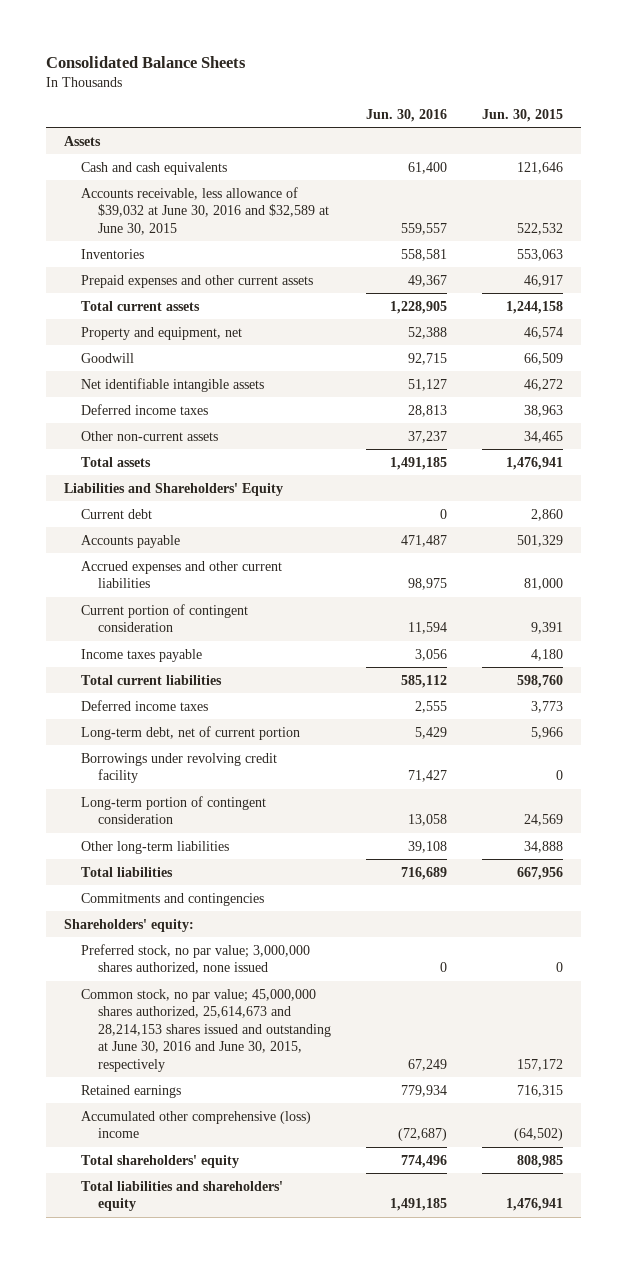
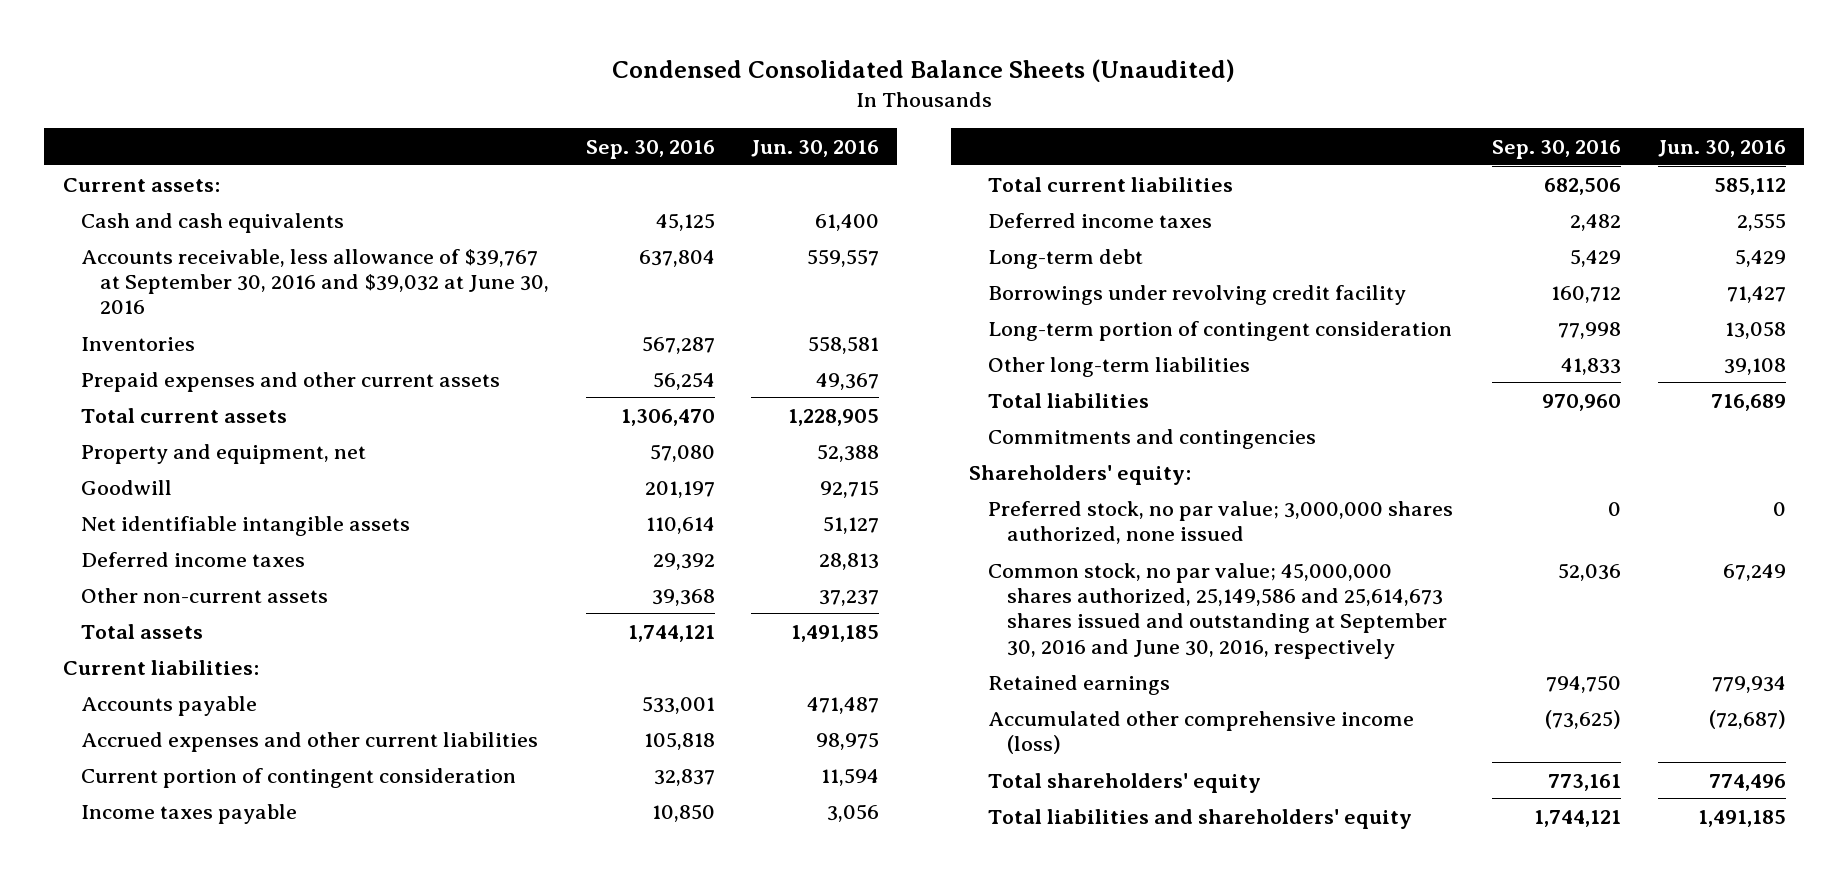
- Consolidated Balance Sheets
+ Condensed Consolidated Balance Sheets (Unaudited)
- | Jun. 30, 2016 | Jun. 30, 2015
+ | Sep. 30, 2016 | Jun. 30, 2016
- Assets
+ Current assets:
- Accounts receivable, less allowance of $39,032 at June 30, 2016 and $32,589 at June 30, 2015 | 559,557 | 522,532
+ Accounts receivable, less allowance of $39,767 at September 30, 2016 and $39,032 at June 30, 2016 | 637,804 | 559,557
- Liabilities and Shareholders' Equity
- Current debt | 0 | 2,860
+ Current liabilities:
- Long-term debt, net of current portion | 5,429 | 5,966
+ Long-term debt | 5,429 | 5,429
- Common stock, no par value; 45,000,000 shares authorized, 25,614,673 and 28,214,153 shares issued and outstanding at June 30, 2016 and June 30, 2015, respectively | 67,249 | 157,172
+ Common stock, no par value; 45,000,000 shares authorized, 25,149,586 and 25,614,673 shares issued and outstanding at September 30, 2016 and June 30, 2016, respectively | 52,036 | 67,249
- Accumulated other comprehensive (loss) income | (72,687) | (64,502)
+ Accumulated other comprehensive income (loss) | (73,625) | (72,687)

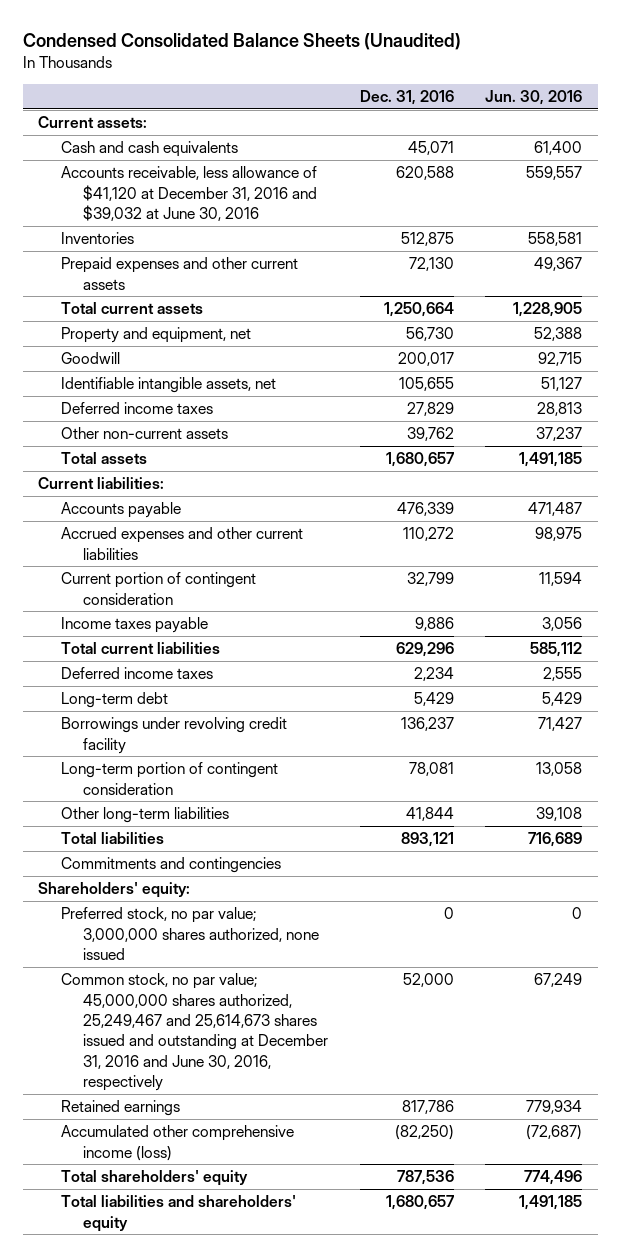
- | Sep. 30, 2016 | Jun. 30, 2016
+ | Dec. 31, 2016 | Jun. 30, 2016
- Accounts receivable, less allowance of $39,767 at September 30, 2016 and $39,032 at June 30, 2016 | 637,804 | 559,557
+ Accounts receivable, less allowance of $41,120 at December 31, 2016 and $39,032 at June 30, 2016 | 620,588 | 559,557
- Net identifiable intangible assets | 110,614 | 51,127
+ Identifiable intangible assets, net | 105,655 | 51,127
- Common stock, no par value; 45,000,000 shares authorized, 25,149,586 and 25,614,673 shares issued and outstanding at September 30, 2016 and June 30, 2016, respectively | 52,036 | 67,249
+ Common stock, no par value; 45,000,000 shares authorized, 25,249,467 and 25,614,673 shares issued and outstanding at December 31, 2016 and June 30, 2016, respectively | 52,000 | 67,249

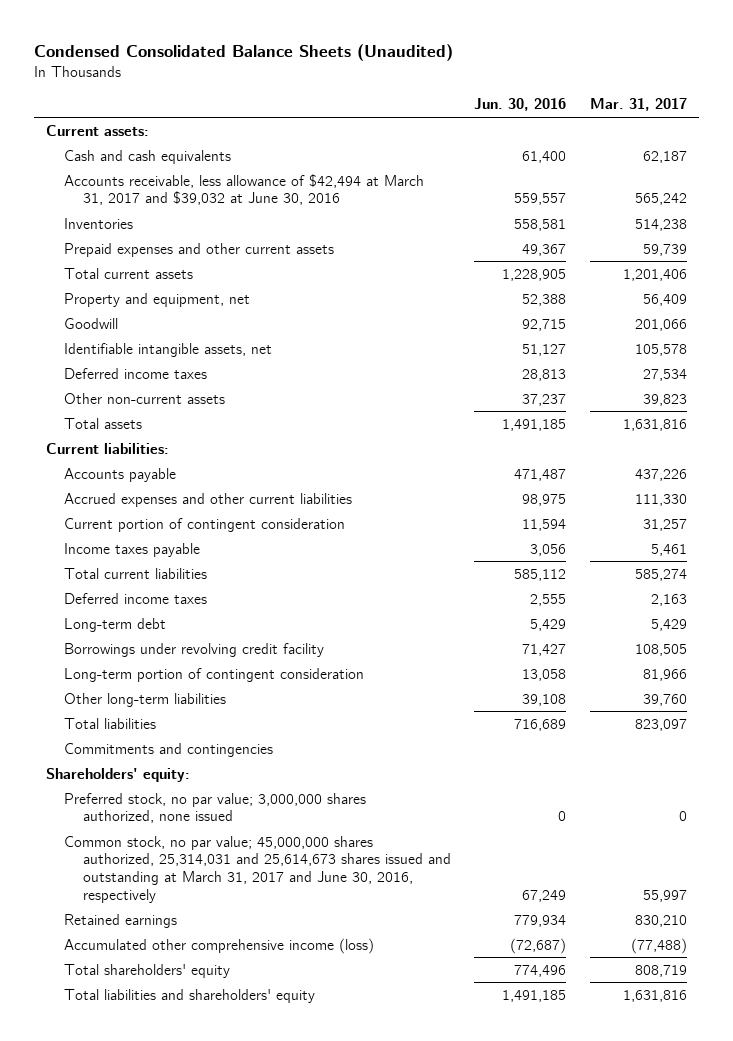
- | Dec. 31, 2016 | Jun. 30, 2016
+ | Jun. 30, 2016 | Mar. 31, 2017
- Accounts receivable, less allowance of $41,120 at December 31, 2016 and $39,032 at June 30, 2016 | 620,588 | 559,557
+ Accounts receivable, less allowance of $42,494 at March 31, 2017 and $39,032 at June 30, 2016 | 559,557 | 565,242
- Common stock, no par value; 45,000,000 shares authorized, 25,249,467 and 25,614,673 shares issued and outstanding at December 31, 2016 and June 30, 2016, respectively | 52,000 | 67,249
+ Common stock, no par value; 45,000,000 shares authorized, 25,314,031 and 25,614,673 shares issued and outstanding at March 31, 2017 and June 30, 2016, respectively | 67,249 | 55,997

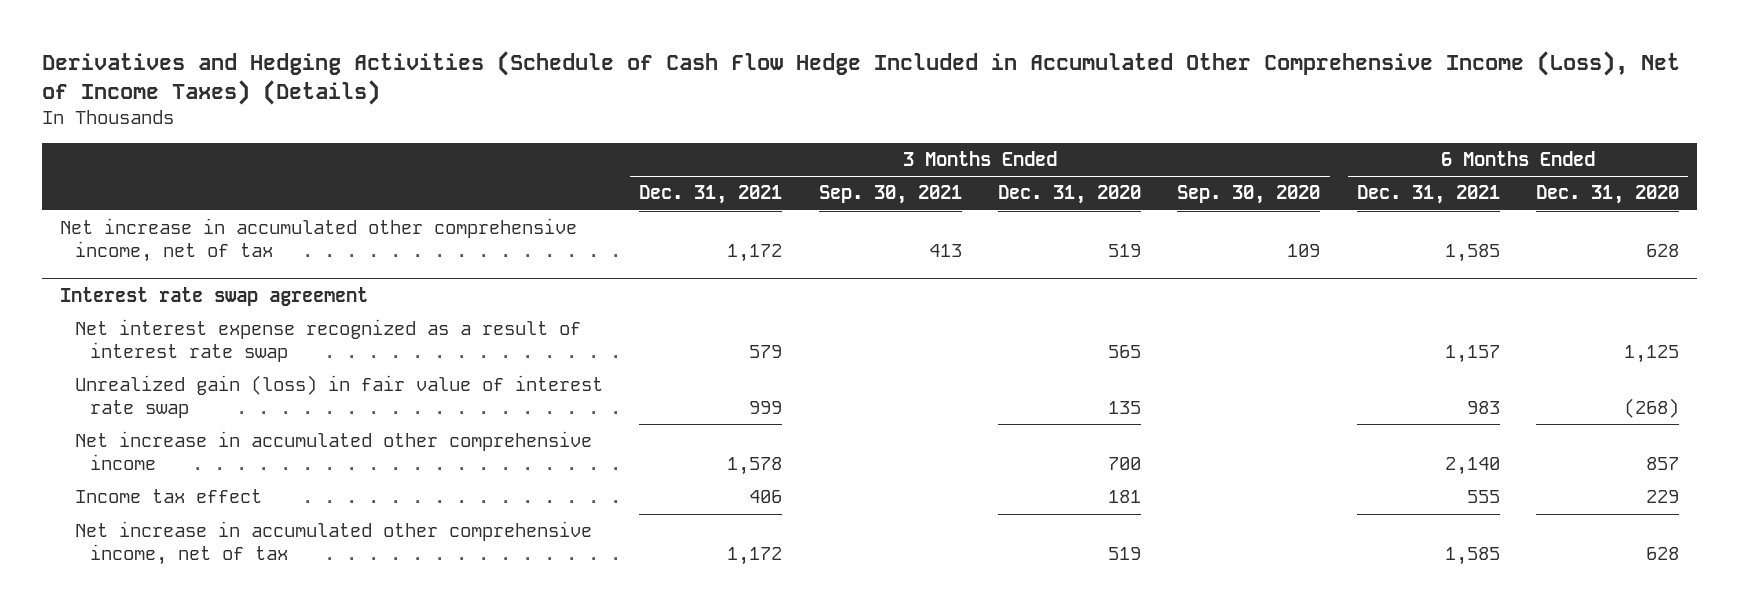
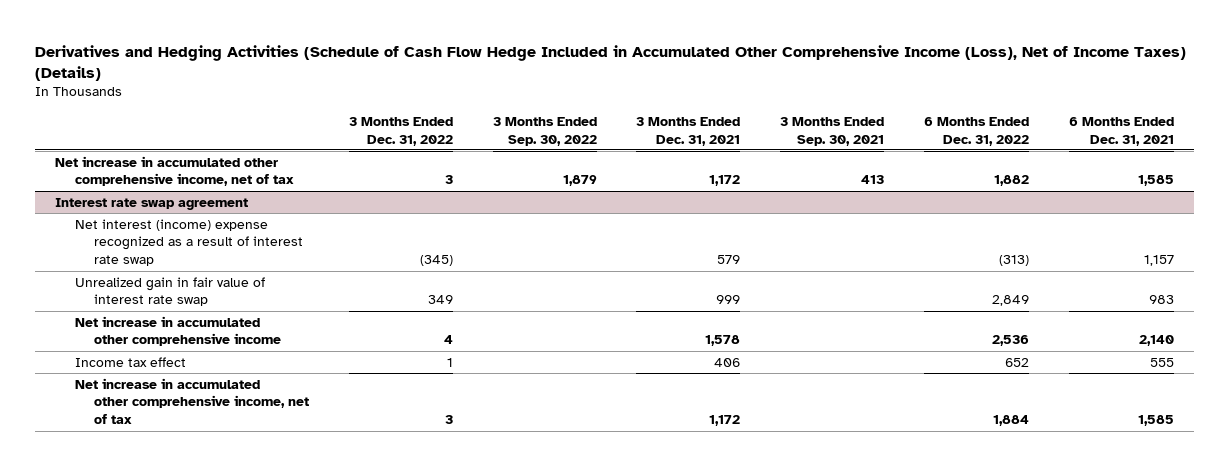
- | 3 Months Ended Dec. 31, 2021 | 3 Months Ended Sep. 30, 2021 | 3 Months Ended Dec. 31, 2020 | 3 Months Ended Sep. 30, 2020 | 6 Months Ended Dec. 31, 2021 | 6 Months Ended Dec. 31, 2020
+ | 3 Months Ended Dec. 31, 2022 | 3 Months Ended Sep. 30, 2022 | 3 Months Ended Dec. 31, 2021 | 3 Months Ended Sep. 30, 2021 | 6 Months Ended Dec. 31, 2022 | 6 Months Ended Dec. 31, 2021
@ Interest rate swap agreement
- Net interest expense recognized as a result of interest rate swap | 579 | | 565 | | 1,157 | 1,125
- Unrealized gain (loss) in fair value of interest rate swap | 999 | | 135 | | 983 | (268)
+ Net interest (income) expense recognized as a result of interest rate swap | (345) | | 579 | | (313) | 1,157
+ Unrealized gain in fair value of interest rate swap | 349 | | 999 | | 2,849 | 983

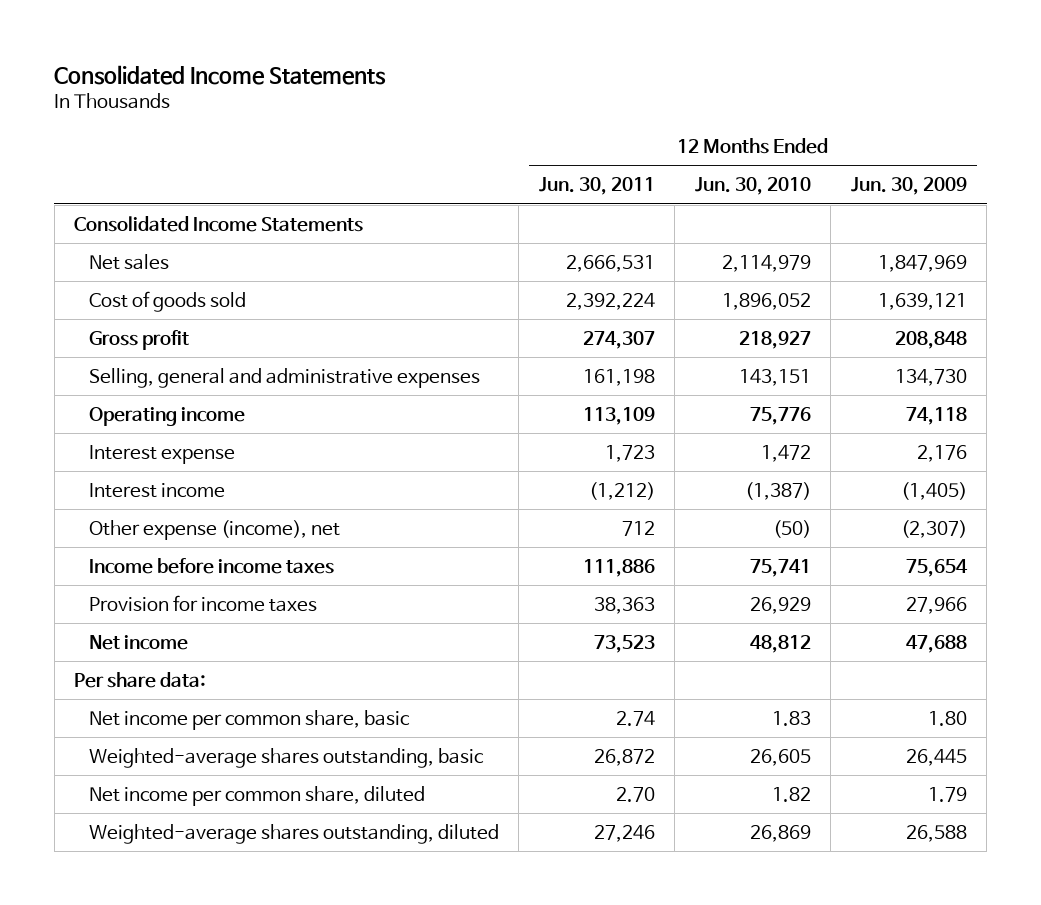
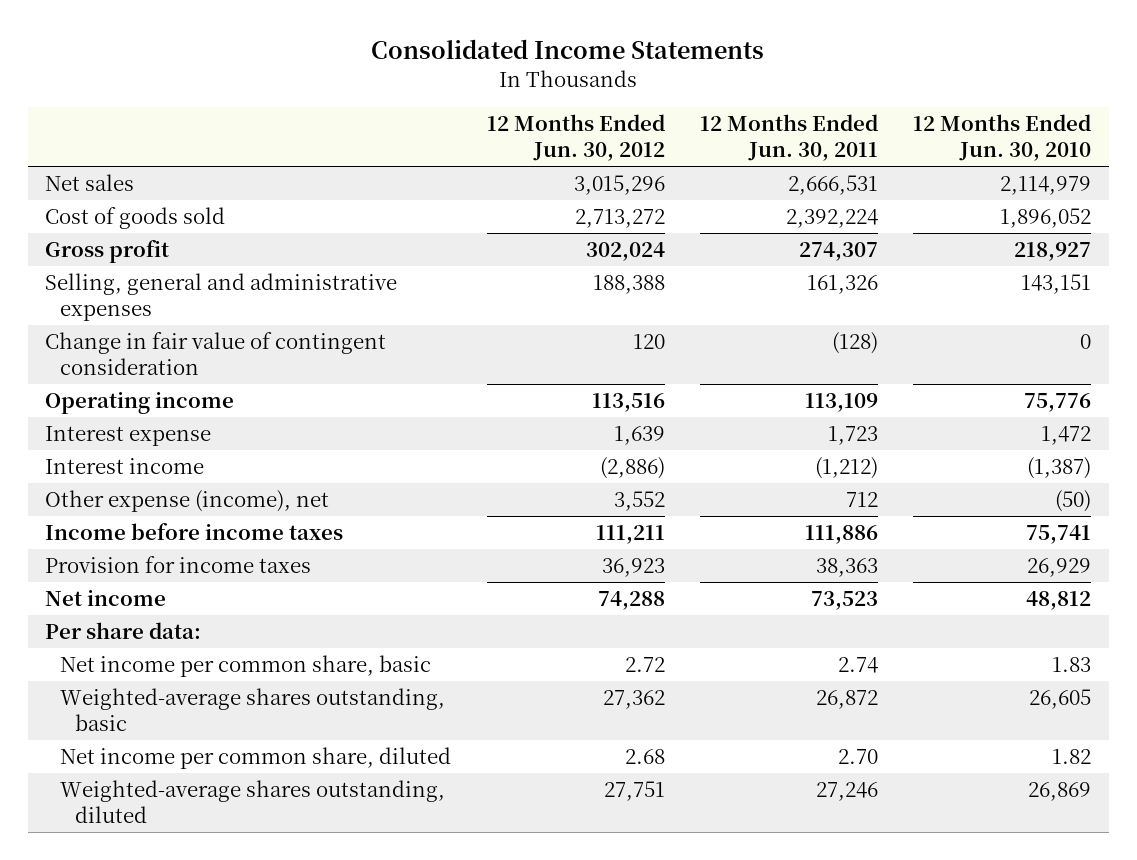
- | 12 Months Ended Jun. 30, 2011 | 12 Months Ended Jun. 30, 2010 | 12 Months Ended Jun. 30, 2009
+ | 12 Months Ended Jun. 30, 2012 | 12 Months Ended Jun. 30, 2011 | 12 Months Ended Jun. 30, 2010
- Consolidated Income Statements
- Selling, general and administrative expenses | 161,198 | 143,151 | 134,730
+ Selling, general and administrative expenses | 188,388 | 161,326 | 143,151
+ Change in fair value of contingent consideration | 120 | (128) | 0

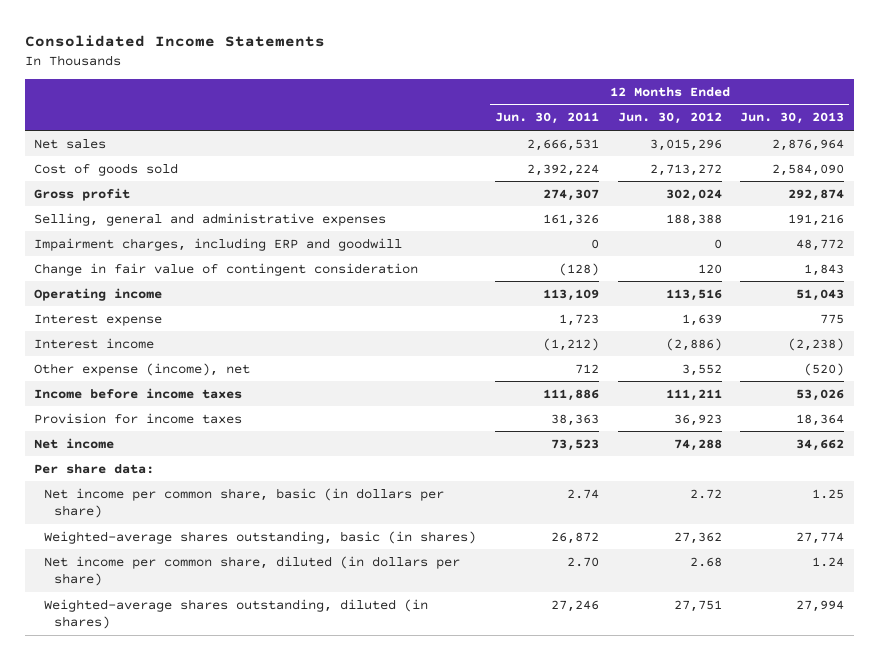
- | 12 Months Ended Jun. 30, 2012 | 12 Months Ended Jun. 30, 2011 | 12 Months Ended Jun. 30, 2010
+ | 12 Months Ended Jun. 30, 2011 | 12 Months Ended Jun. 30, 2012 | 12 Months Ended Jun. 30, 2013
+ Impairment charges, including ERP and goodwill | 0 | 0 | 48,772
- Net income per common share, basic | 2.72 | 2.74 | 1.83
- Weighted-average shares outstanding, basic | 27,362 | 26,872 | 26,605
- Net income per common share, diluted | 2.68 | 2.70 | 1.82
- Weighted-average shares outstanding, diluted | 27,751 | 27,246 | 26,869
+ Net income per common share, basic (in dollars per share) | 2.74 | 2.72 | 1.25
+ Weighted-average shares outstanding, basic (in shares) | 26,872 | 27,362 | 27,774
+ Net income per common share, diluted (in dollars per share) | 2.70 | 2.68 | 1.24
+ Weighted-average shares outstanding, diluted (in shares) | 27,246 | 27,751 | 27,994

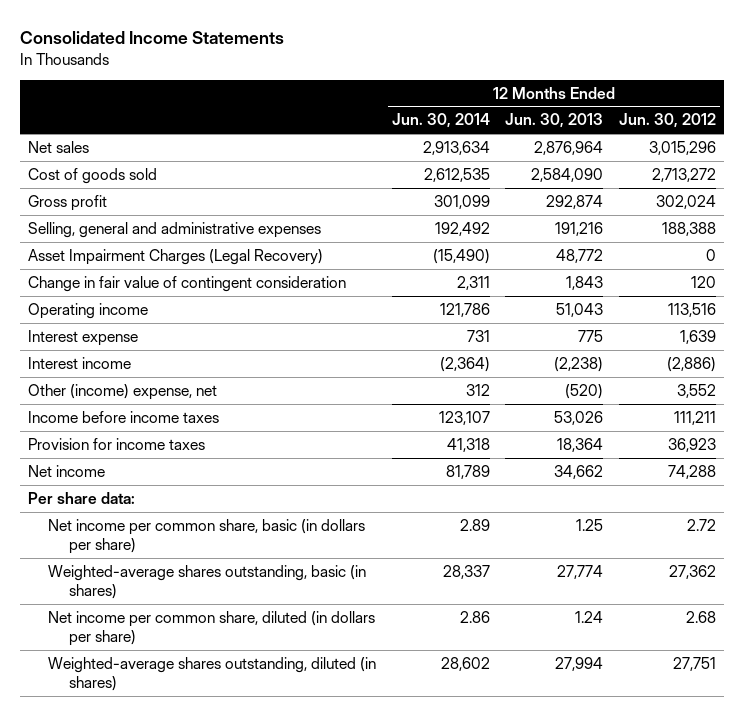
- | 12 Months Ended Jun. 30, 2011 | 12 Months Ended Jun. 30, 2012 | 12 Months Ended Jun. 30, 2013
+ | 12 Months Ended Jun. 30, 2014 | 12 Months Ended Jun. 30, 2013 | 12 Months Ended Jun. 30, 2012
- Impairment charges, including ERP and goodwill | 0 | 0 | 48,772
+ Asset Impairment Charges (Legal Recovery) | (15,490) | 48,772 | 0
- Other expense (income), net | 712 | 3,552 | (520)
+ Other (income) expense, net | 312 | (520) | 3,552

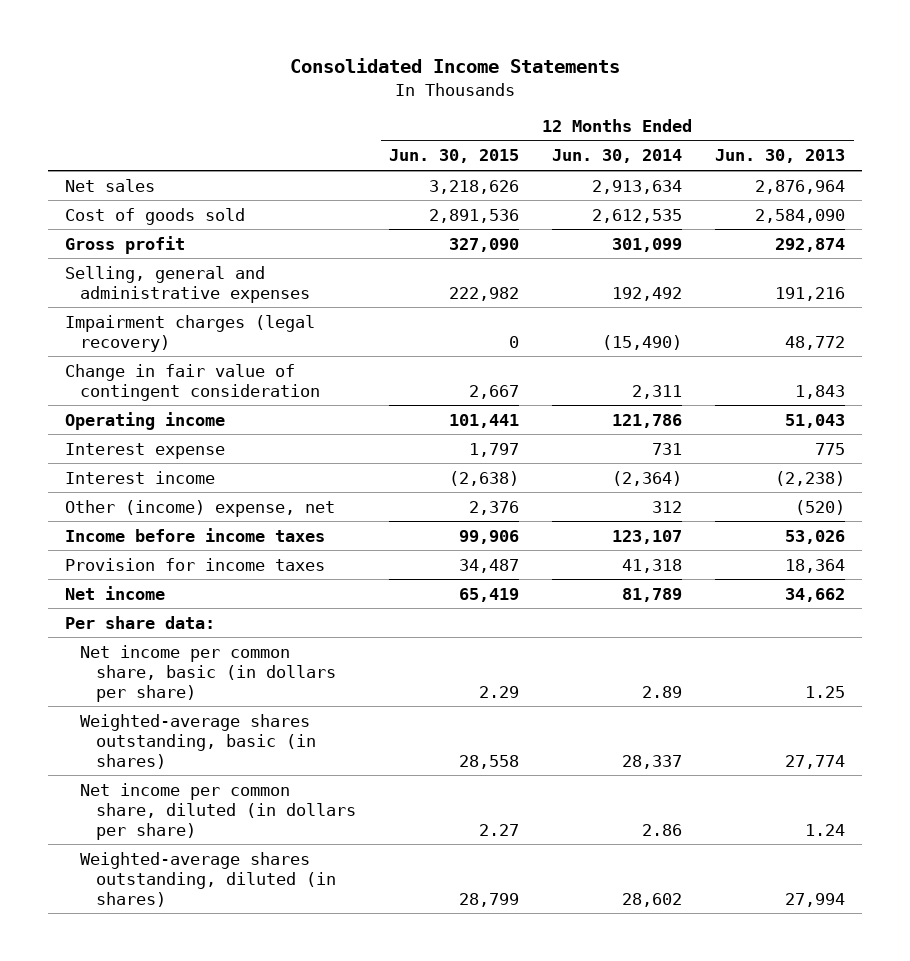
- | 12 Months Ended Jun. 30, 2014 | 12 Months Ended Jun. 30, 2013 | 12 Months Ended Jun. 30, 2012
+ | 12 Months Ended Jun. 30, 2015 | 12 Months Ended Jun. 30, 2014 | 12 Months Ended Jun. 30, 2013
- Asset Impairment Charges (Legal Recovery) | (15,490) | 48,772 | 0
+ Impairment charges (legal recovery) | 0 | (15,490) | 48,772

